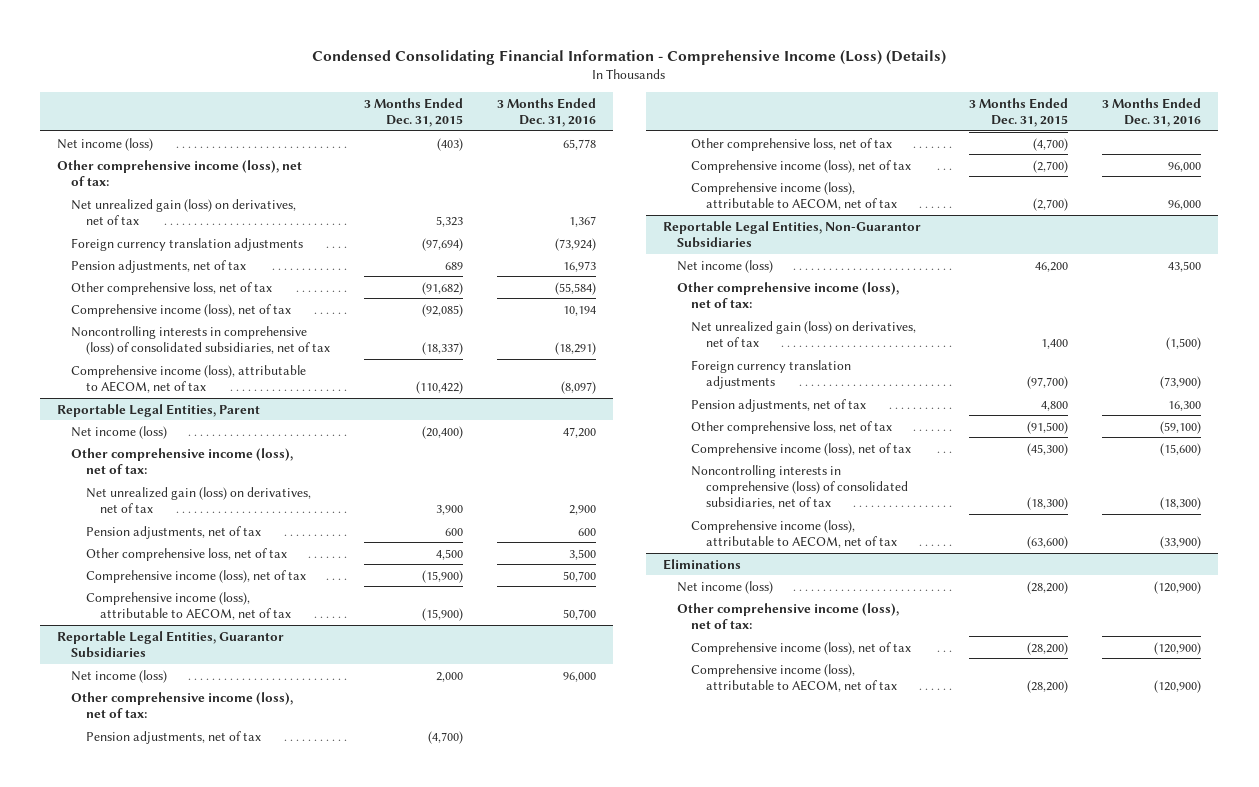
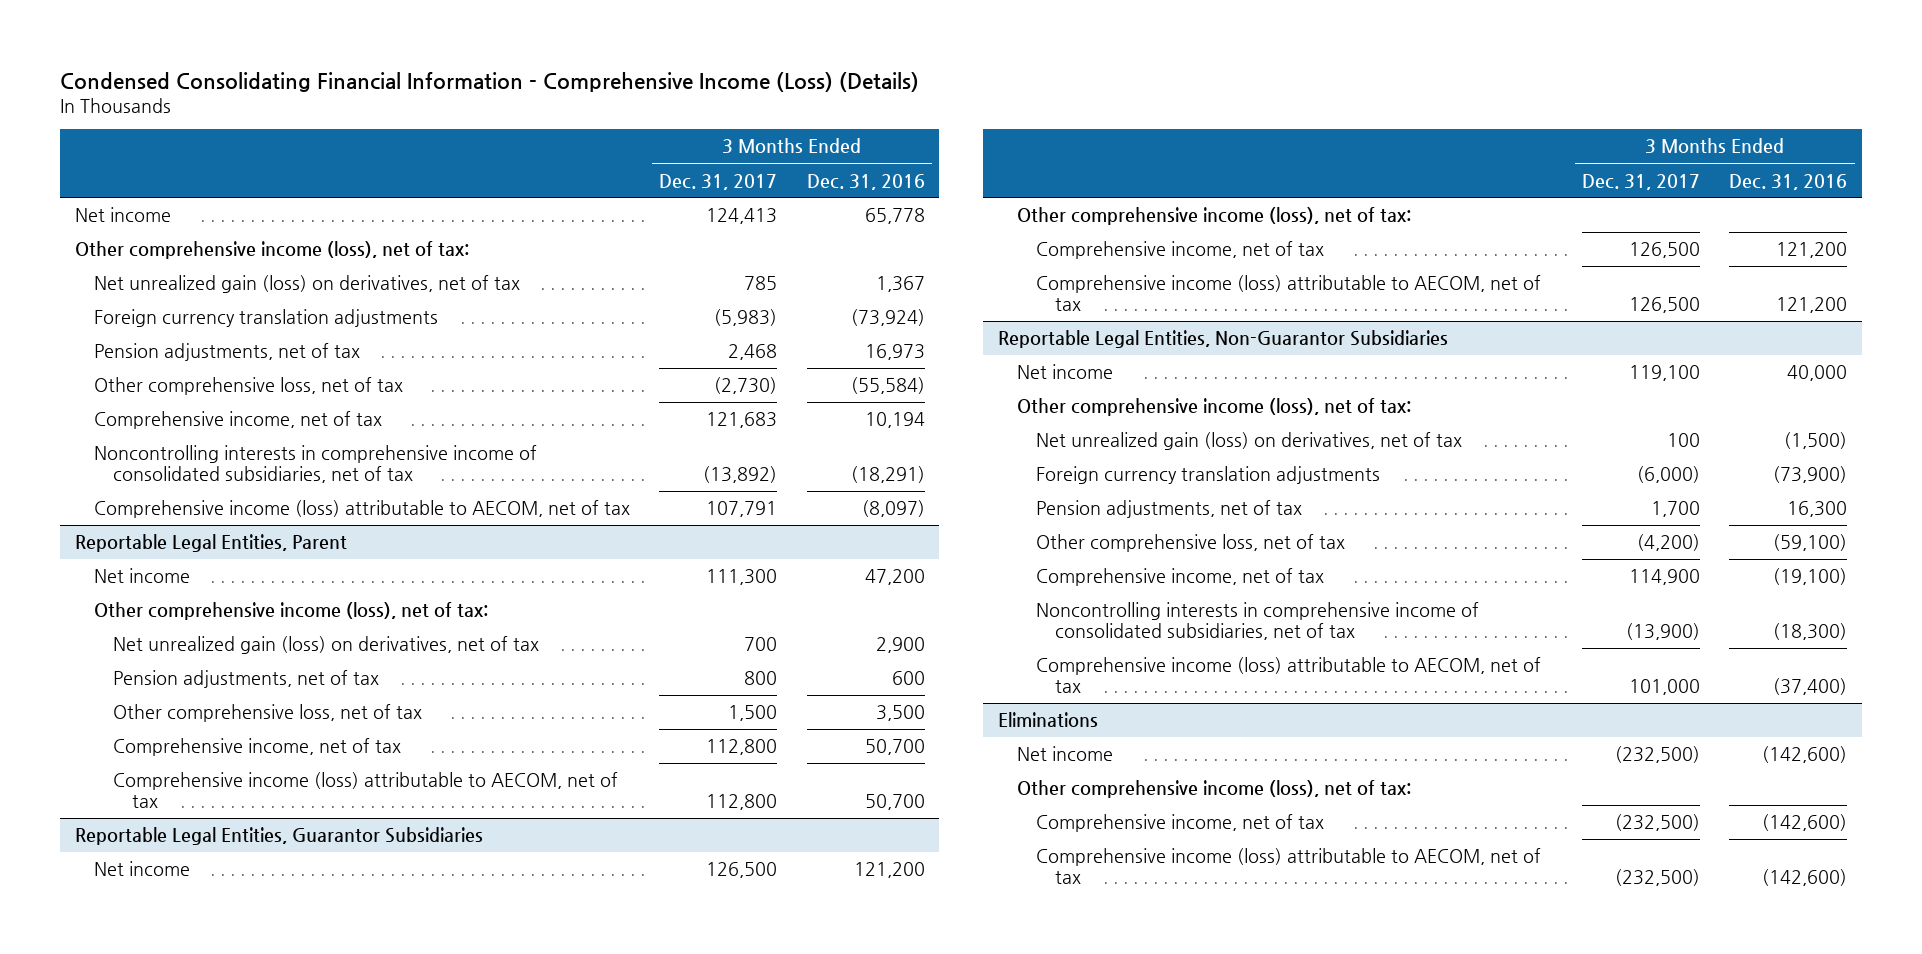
- | 3 Months Ended Dec. 31, 2015 | 3 Months Ended Dec. 31, 2016
+ | 3 Months Ended Dec. 31, 2017 | 3 Months Ended Dec. 31, 2016
- Net income (loss) | (403) | 65,778
+ Net income | 124,413 | 65,778
- Comprehensive income (loss), net of tax | (92,085) | 10,194
- Noncontrolling interests in comprehensive (loss) of consolidated subsidiaries, net of tax | (18,337) | (18,291)
- Comprehensive income (loss), attributable to AECOM, net of tax | (110,422) | (8,097)
+ Comprehensive income, net of tax | 121,683 | 10,194
+ Noncontrolling interests in comprehensive income of consolidated subsidiaries, net of tax | (13,892) | (18,291)
+ Comprehensive income (loss) attributable to AECOM, net of tax | 107,791 | (8,097)
@ Reportable Legal Entities, Parent
- Net income (loss) | (20,400) | 47,200
+ Net income | 111,300 | 47,200
- Comprehensive income (loss), net of tax | (15,900) | 50,700
- Comprehensive income (loss), attributable to AECOM, net of tax | (15,900) | 50,700
+ Comprehensive income, net of tax | 112,800 | 50,700
+ Comprehensive income (loss) attributable to AECOM, net of tax | 112,800 | 50,700
@ Reportable Legal Entities, Guarantor Subsidiaries
- Net income (loss) | 2,000 | 96,000
+ Net income | 126,500 | 121,200
- Pension adjustments, net of tax | (4,700) |
- Other comprehensive loss, net of tax | (4,700) |
- Comprehensive income (loss), net of tax | (2,700) | 96,000
- Comprehensive income (loss), attributable to AECOM, net of tax | (2,700) | 96,000
+ Comprehensive income, net of tax | 126,500 | 121,200
+ Comprehensive income (loss) attributable to AECOM, net of tax | 126,500 | 121,200
@ Reportable Legal Entities, Non-Guarantor Subsidiaries
- Net income (loss) | 46,200 | 43,500
+ Net income | 119,100 | 40,000
- Comprehensive income (loss), net of tax | (45,300) | (15,600)
- Noncontrolling interests in comprehensive (loss) of consolidated subsidiaries, net of tax | (18,300) | (18,300)
- Comprehensive income (loss), attributable to AECOM, net of tax | (63,600) | (33,900)
+ Comprehensive income, net of tax | 114,900 | (19,100)
+ Noncontrolling interests in comprehensive income of consolidated subsidiaries, net of tax | (13,900) | (18,300)
+ Comprehensive income (loss) attributable to AECOM, net of tax | 101,000 | (37,400)
@ Eliminations
- Net income (loss) | (28,200) | (120,900)
+ Net income | (232,500) | (142,600)
- Comprehensive income (loss), net of tax | (28,200) | (120,900)
- Comprehensive income (loss), attributable to AECOM, net of tax | (28,200) | (120,900)
+ Comprehensive income, net of tax | (232,500) | (142,600)
+ Comprehensive income (loss) attributable to AECOM, net of tax | (232,500) | (142,600)

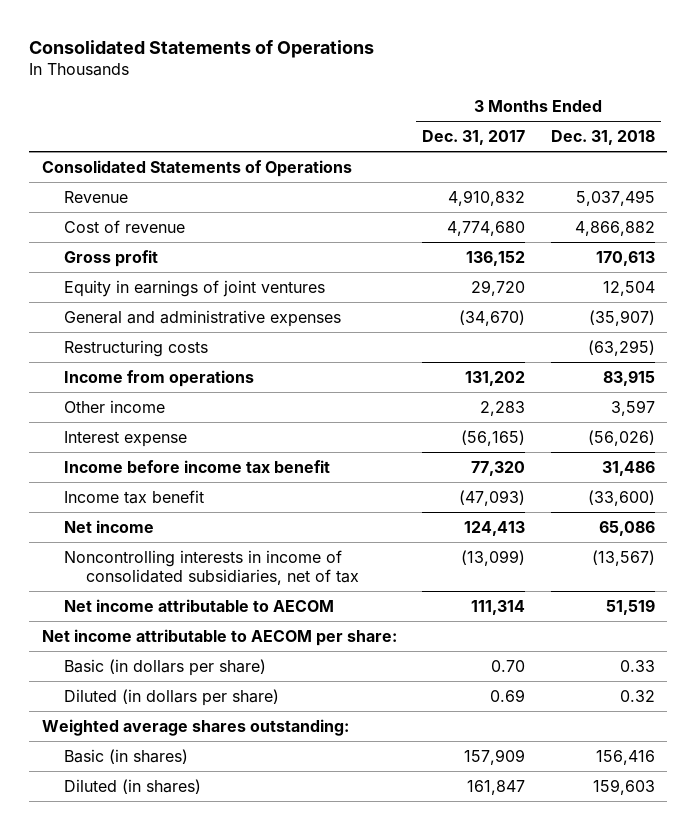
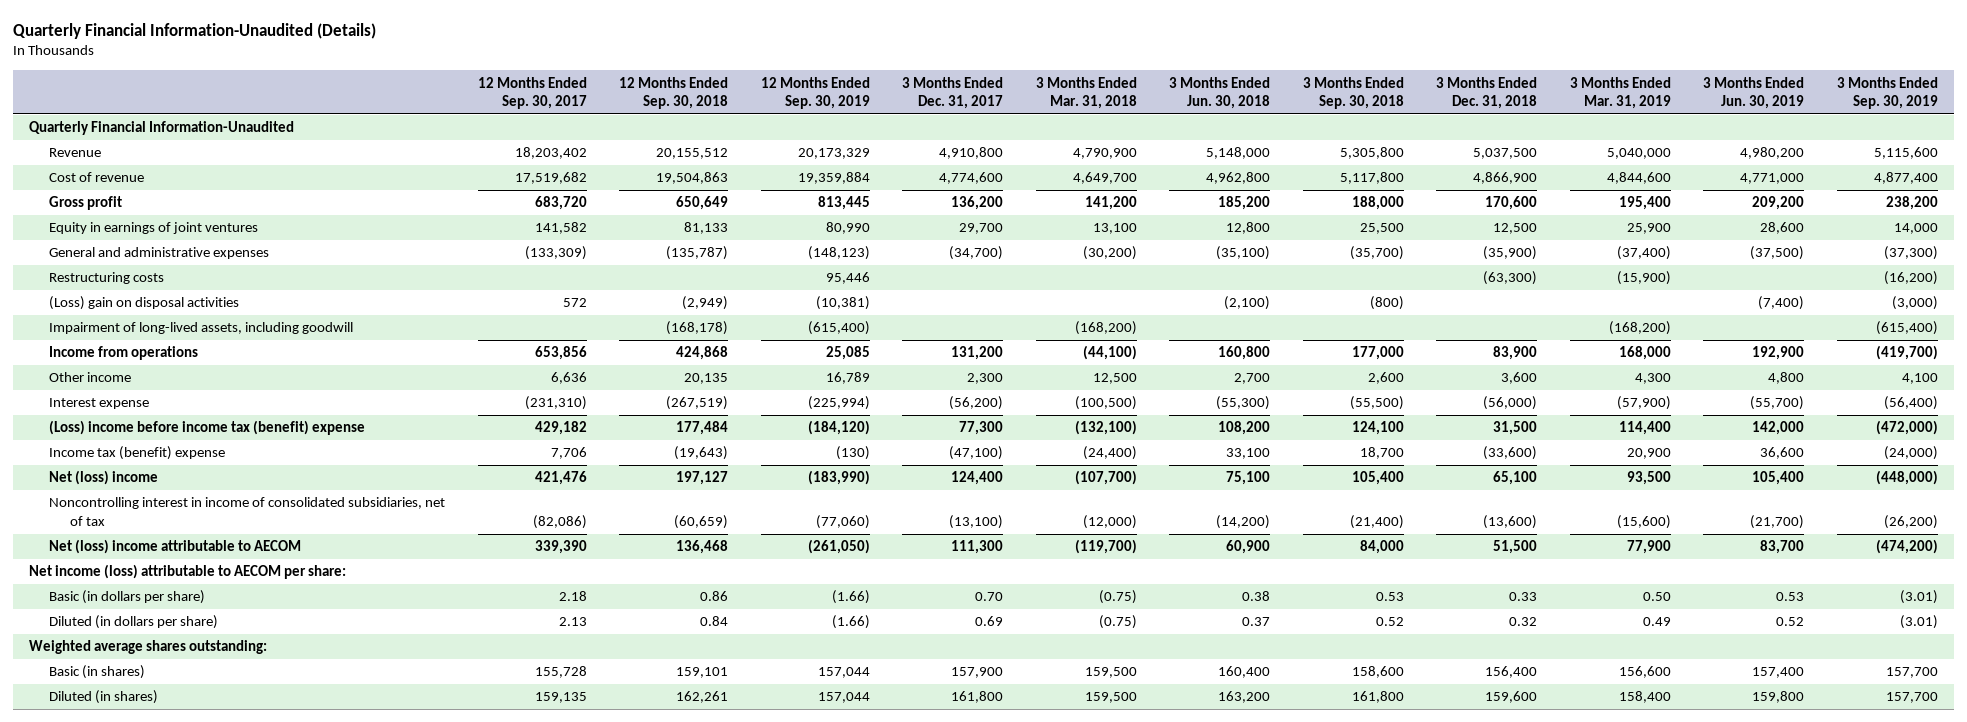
- Consolidated Statements of Operations
+ Quarterly Financial Information-Unaudited (Details)
- | 3 Months Ended Dec. 31, 2017 | 3 Months Ended Dec. 31, 2018
+ | 12 Months Ended Sep. 30, 2017 | 12 Months Ended Sep. 30, 2018 | 12 Months Ended Sep. 30, 2019 | 3 Months Ended Dec. 31, 2017 | 3 Months Ended Mar. 31, 2018 | 3 Months Ended Jun. 30, 2018 | 3 Months Ended Sep. 30, 2018 | 3 Months Ended Dec. 31, 2018 | 3 Months Ended Mar. 31, 2019 | 3 Months Ended Jun. 30, 2019 | 3 Months Ended Sep. 30, 2019
- Consolidated Statements of Operations
- Revenue | 4,910,832 | 5,037,495
- Cost of revenue | 4,774,680 | 4,866,882
- Gross profit | 136,152 | 170,613
- Equity in earnings of joint ventures | 29,720 | 12,504
- General and administrative expenses | (34,670) | (35,907)
- Restructuring costs | | (63,295)
- Income from operations | 131,202 | 83,915
- Other income | 2,283 | 3,597
- Interest expense | (56,165) | (56,026)
- Income before income tax benefit | 77,320 | 31,486
- Income tax benefit | (47,093) | (33,600)
- Net income | 124,413 | 65,086
- Noncontrolling interests in income of consolidated subsidiaries, net of tax | (13,099) | (13,567)
- Net income attributable to AECOM | 111,314 | 51,519
- Net income attributable to AECOM per share:
+ Quarterly Financial Information-Unaudited
+ Revenue | 18,203,402 | 20,155,512 | 20,173,329 | 4,910,800 | 4,790,900 | 5,148,000 | 5,305,800 | 5,037,500 | 5,040,000 | 4,980,200 | 5,115,600
+ Cost of revenue | 17,519,682 | 19,504,863 | 19,359,884 | 4,774,600 | 4,649,700 | 4,962,800 | 5,117,800 | 4,866,900 | 4,844,600 | 4,771,000 | 4,877,400
+ Gross profit | 683,720 | 650,649 | 813,445 | 136,200 | 141,200 | 185,200 | 188,000 | 170,600 | 195,400 | 209,200 | 238,200
+ Equity in earnings of joint ventures | 141,582 | 81,133 | 80,990 | 29,700 | 13,100 | 12,800 | 25,500 | 12,500 | 25,900 | 28,600 | 14,000
+ General and administrative expenses | (133,309) | (135,787) | (148,123) | (34,700) | (30,200) | (35,100) | (35,700) | (35,900) | (37,400) | (37,500) | (37,300)
+ Restructuring costs | | | 95,446 | | | | | (63,300) | (15,900) | | (16,200)
+ (Loss) gain on disposal activities | 572 | (2,949) | (10,381) | | | (2,100) | (800) | | | (7,400) | (3,000)
+ Impairment of long-lived assets, including goodwill | | (168,178) | (615,400) | | (168,200) | | | | (168,200) | | (615,400)
+ Income from operations | 653,856 | 424,868 | 25,085 | 131,200 | (44,100) | 160,800 | 177,000 | 83,900 | 168,000 | 192,900 | (419,700)
+ Other income | 6,636 | 20,135 | 16,789 | 2,300 | 12,500 | 2,700 | 2,600 | 3,600 | 4,300 | 4,800 | 4,100
+ Interest expense | (231,310) | (267,519) | (225,994) | (56,200) | (100,500) | (55,300) | (55,500) | (56,000) | (57,900) | (55,700) | (56,400)
+ (Loss) income before income tax (benefit) expense | 429,182 | 177,484 | (184,120) | 77,300 | (132,100) | 108,200 | 124,100 | 31,500 | 114,400 | 142,000 | (472,000)
+ Income tax (benefit) expense | 7,706 | (19,643) | (130) | (47,100) | (24,400) | 33,100 | 18,700 | (33,600) | 20,900 | 36,600 | (24,000)
+ Net (loss) income | 421,476 | 197,127 | (183,990) | 124,400 | (107,700) | 75,100 | 105,400 | 65,100 | 93,500 | 105,400 | (448,000)
+ Noncontrolling interest in income of consolidated subsidiaries, net of tax | (82,086) | (60,659) | (77,060) | (13,100) | (12,000) | (14,200) | (21,400) | (13,600) | (15,600) | (21,700) | (26,200)
+ Net (loss) income attributable to AECOM | 339,390 | 136,468 | (261,050) | 111,300 | (119,700) | 60,900 | 84,000 | 51,500 | 77,900 | 83,700 | (474,200)
+ Net income (loss) attributable to AECOM per share:
- Basic (in shares) | 157,909 | 156,416
- Diluted (in shares) | 161,847 | 159,603
+ Basic (in shares) | 155,728 | 159,101 | 157,044 | 157,900 | 159,500 | 160,400 | 158,600 | 156,400 | 156,600 | 157,400 | 157,700
+ Diluted (in shares) | 159,135 | 162,261 | 157,044 | 161,800 | 159,500 | 163,200 | 161,800 | 159,600 | 158,400 | 159,800 | 157,700

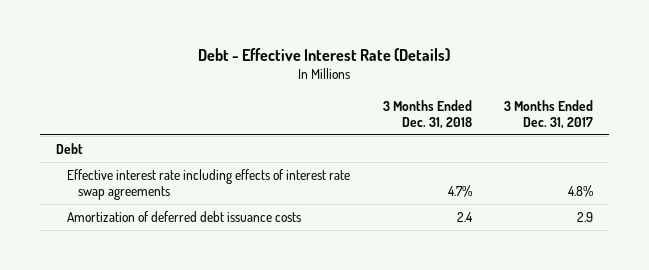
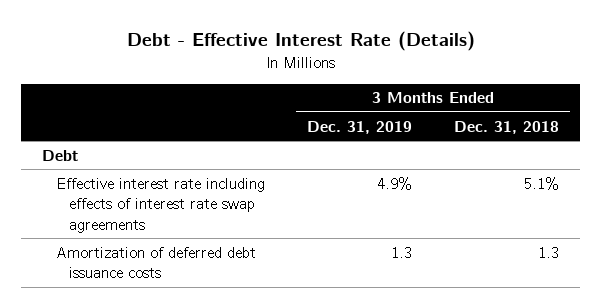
- | 3 Months Ended Dec. 31, 2018 | 3 Months Ended Dec. 31, 2017
+ | 3 Months Ended Dec. 31, 2019 | 3 Months Ended Dec. 31, 2018
- Effective interest rate including effects of interest rate swap agreements | 4.7% | 4.8%
- Amortization of deferred debt issuance costs | 2.4 | 2.9
+ Effective interest rate including effects of interest rate swap agreements | 4.9% | 5.1%
+ Amortization of deferred debt issuance costs | 1.3 | 1.3

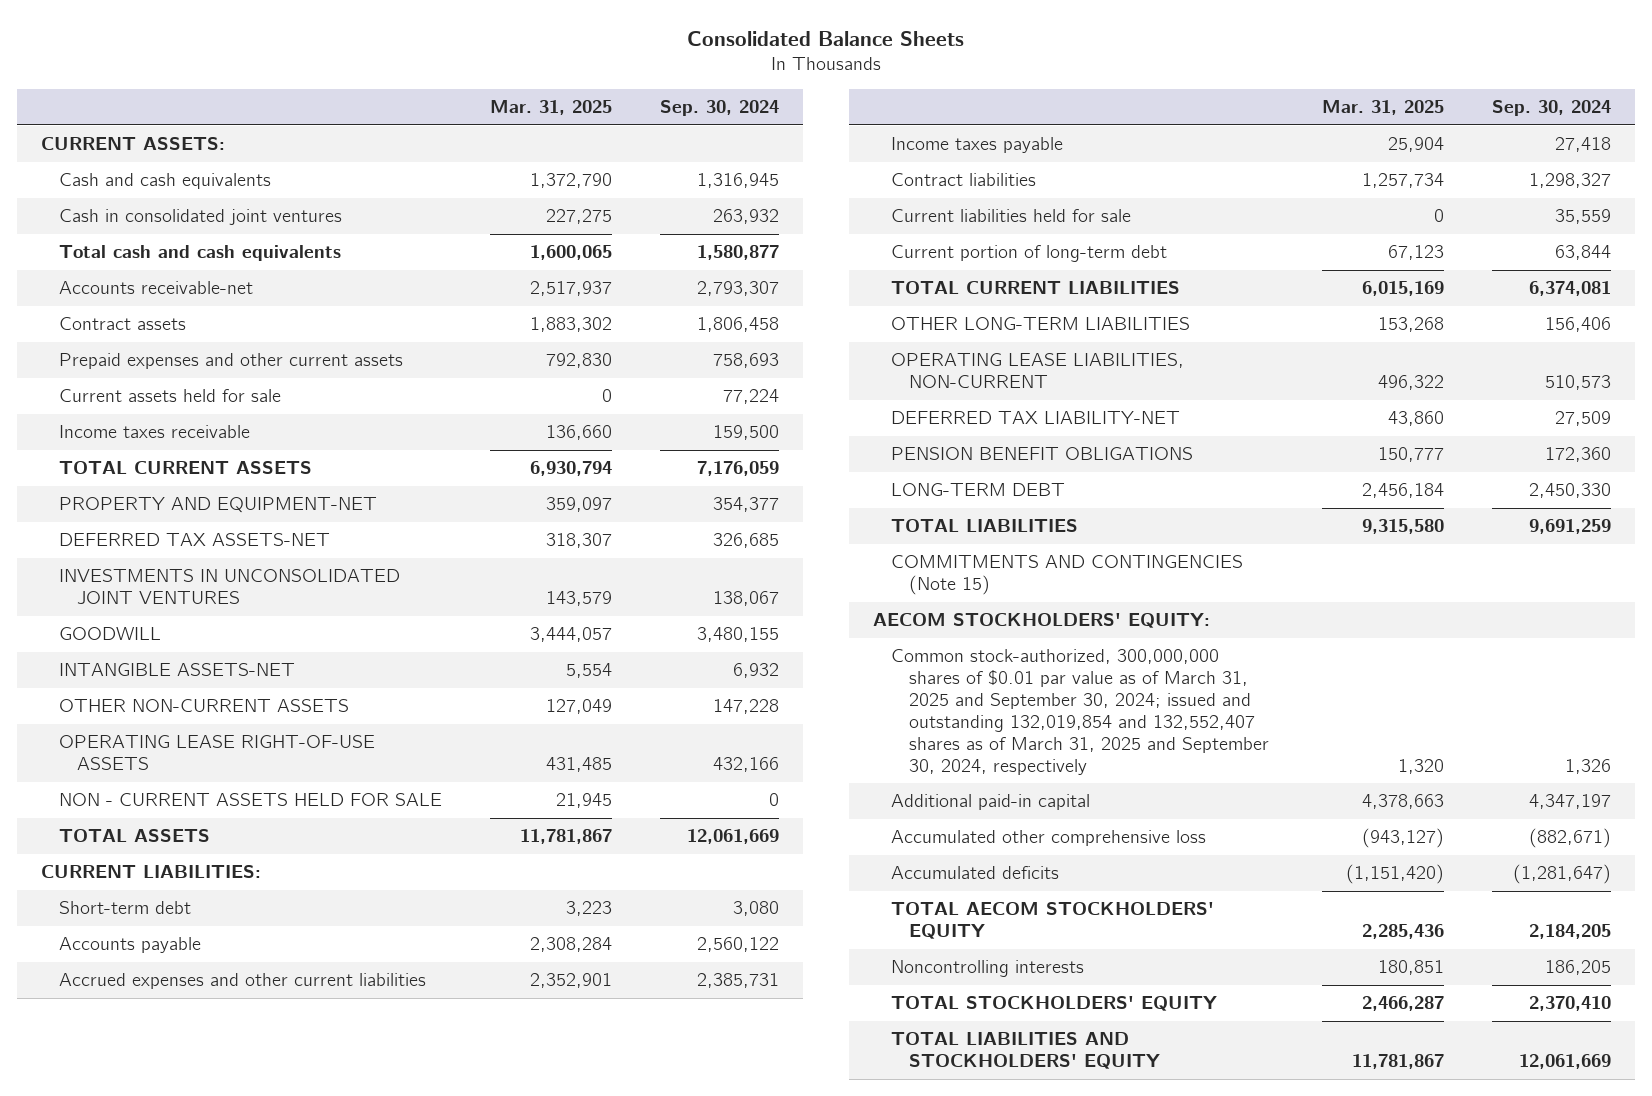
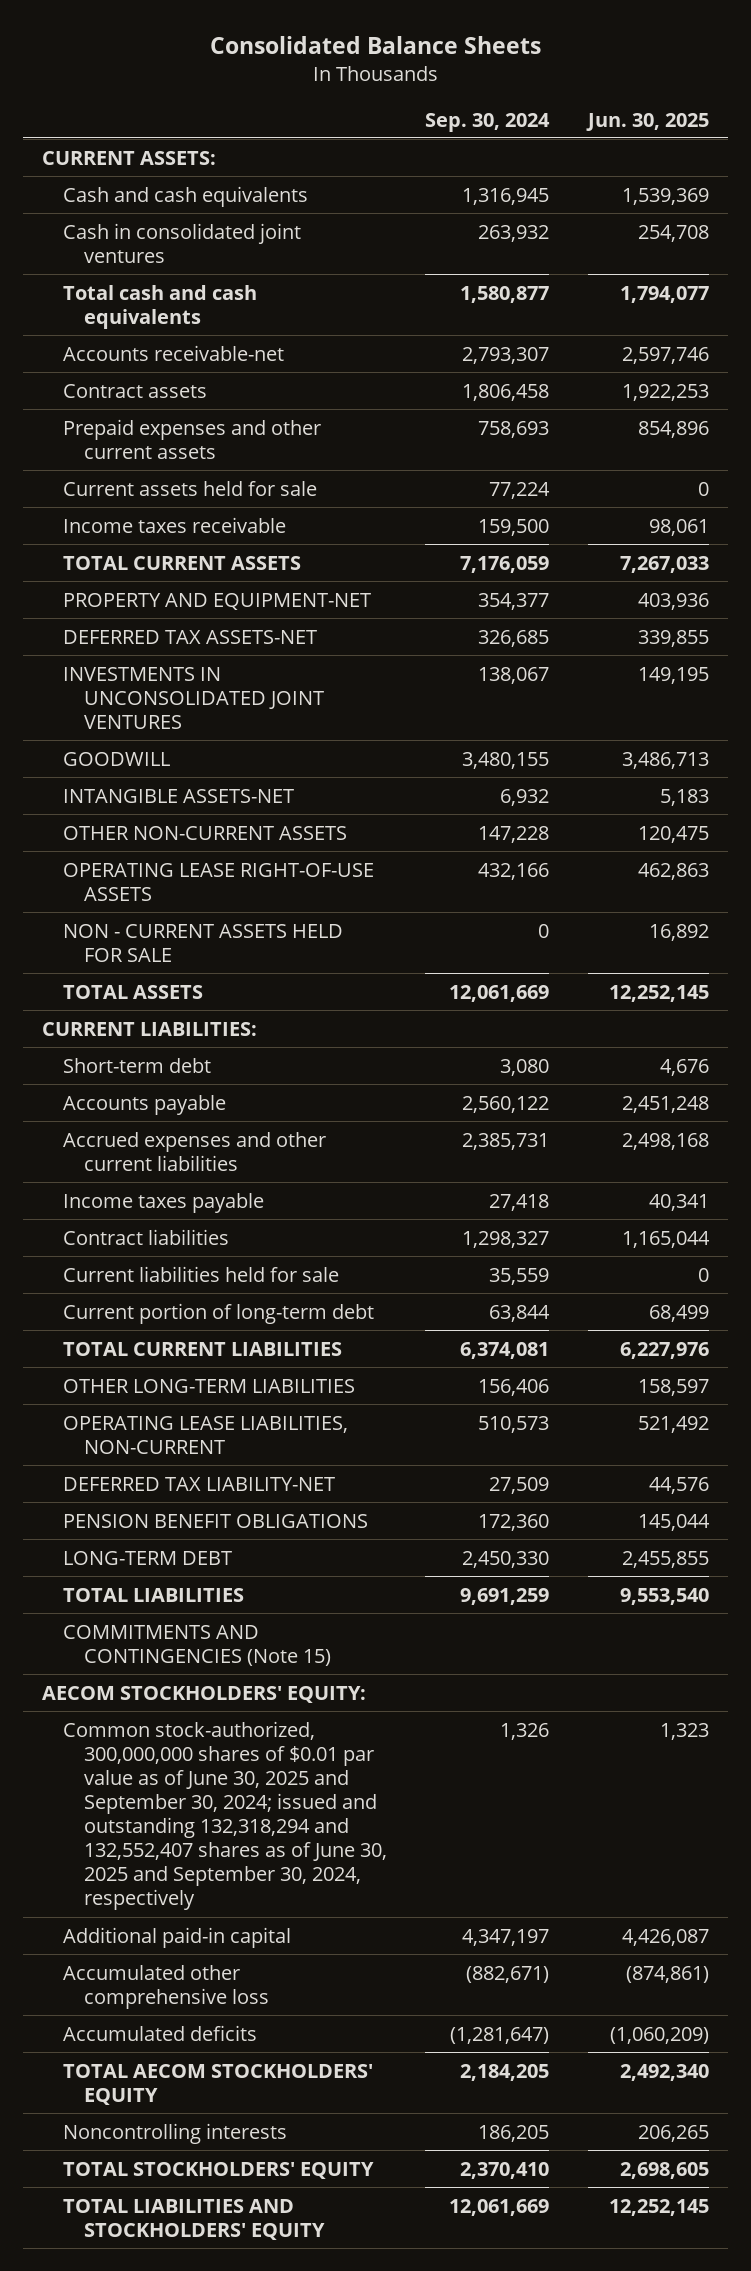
- | Mar. 31, 2025 | Sep. 30, 2024
+ | Sep. 30, 2024 | Jun. 30, 2025
- Common stock-authorized, 300,000,000 shares of $0.01 par value as of March 31, 2025 and September 30, 2024; issued and outstanding 132,019,854 and 132,552,407 shares as of March 31, 2025 and September 30, 2024, respectively | 1,320 | 1,326
+ Common stock-authorized, 300,000,000 shares of $0.01 par value as of June 30, 2025 and September 30, 2024; issued and outstanding 132,318,294 and 132,552,407 shares as of June 30, 2025 and September 30, 2024, respectively | 1,326 | 1,323

